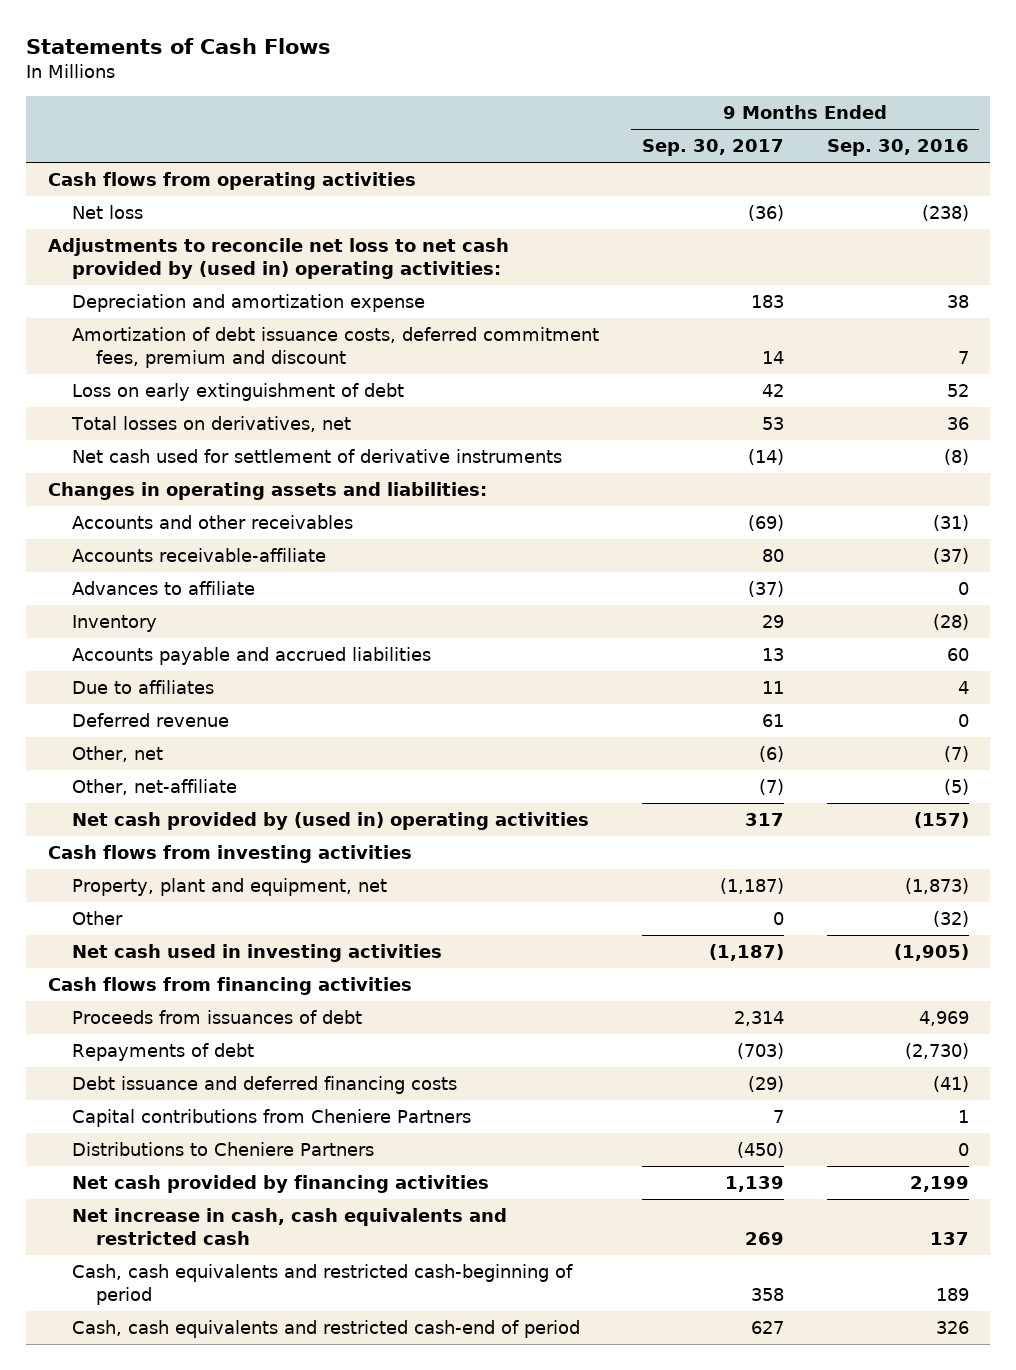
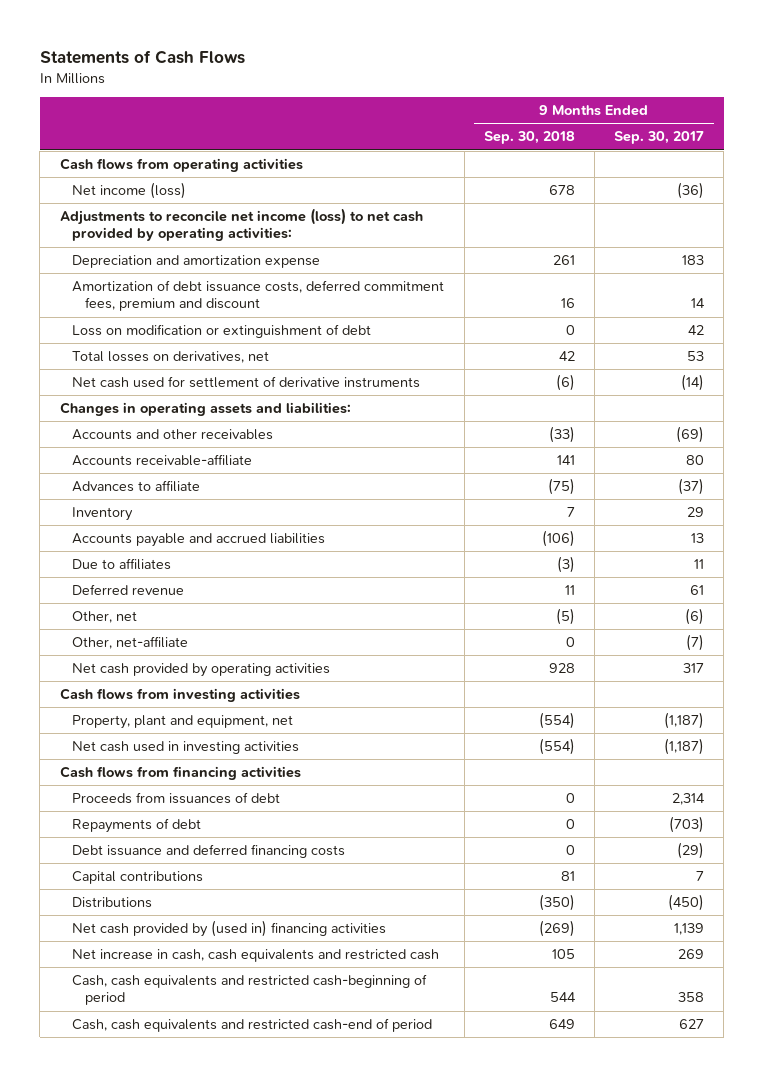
- | 9 Months Ended Sep. 30, 2017 | 9 Months Ended Sep. 30, 2016
+ | 9 Months Ended Sep. 30, 2018 | 9 Months Ended Sep. 30, 2017
- Net loss | (36) | (238)
- Adjustments to reconcile net loss to net cash provided by (used in) operating activities:
+ Net income (loss) | 678 | (36)
+ Adjustments to reconcile net income (loss) to net cash provided by operating activities:
- Loss on early extinguishment of debt | 42 | 52
+ Loss on modification or extinguishment of debt | 0 | 42
- Net cash provided by (used in) operating activities | 317 | (157)
+ Net cash provided by operating activities | 928 | 317
- Other | 0 | (32)
- Capital contributions from Cheniere Partners | 7 | 1
- Distributions to Cheniere Partners | (450) | 0
- Net cash provided by financing activities | 1,139 | 2,199
+ Capital contributions | 81 | 7
+ Distributions | (350) | (450)
+ Net cash provided by (used in) financing activities | (269) | 1,139

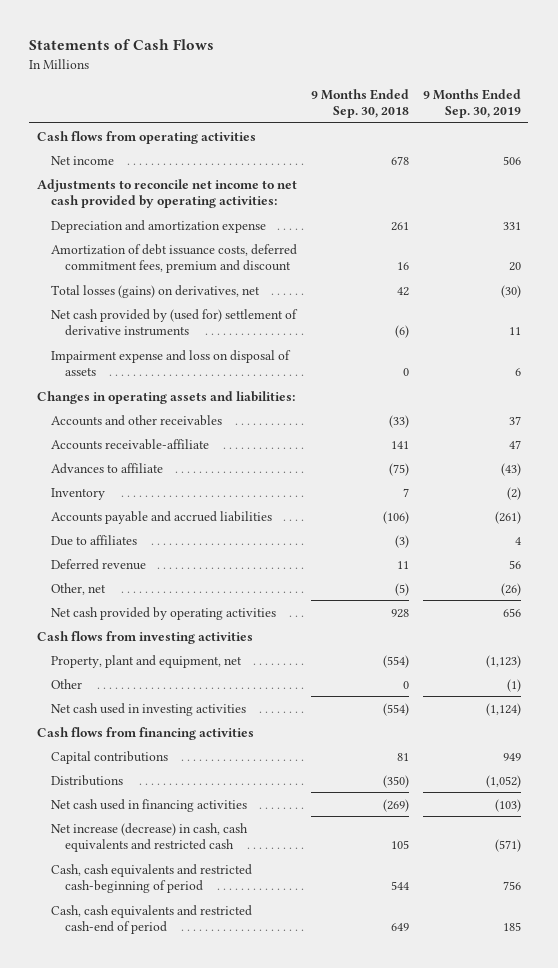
- | 9 Months Ended Sep. 30, 2018 | 9 Months Ended Sep. 30, 2017
+ | 9 Months Ended Sep. 30, 2018 | 9 Months Ended Sep. 30, 2019
- Net income (loss) | 678 | (36)
- Adjustments to reconcile net income (loss) to net cash provided by operating activities:
+ Net income | 678 | 506
+ Adjustments to reconcile net income to net cash provided by operating activities:
- Loss on modification or extinguishment of debt | 0 | 42
- Total losses on derivatives, net | 42 | 53
- Net cash used for settlement of derivative instruments | (6) | (14)
+ Total losses (gains) on derivatives, net | 42 | (30)
+ Net cash provided by (used for) settlement of derivative instruments | (6) | 11
+ Impairment expense and loss on disposal of assets | 0 | 6
- Other, net-affiliate | 0 | (7)
+ Other | 0 | (1)
- Proceeds from issuances of debt | 0 | 2,314
- Repayments of debt | 0 | (703)
- Debt issuance and deferred financing costs | 0 | (29)
- Net cash provided by (used in) financing activities | (269) | 1,139
- Net increase in cash, cash equivalents and restricted cash | 105 | 269
+ Net cash used in financing activities | (269) | (103)
+ Net increase (decrease) in cash, cash equivalents and restricted cash | 105 | (571)

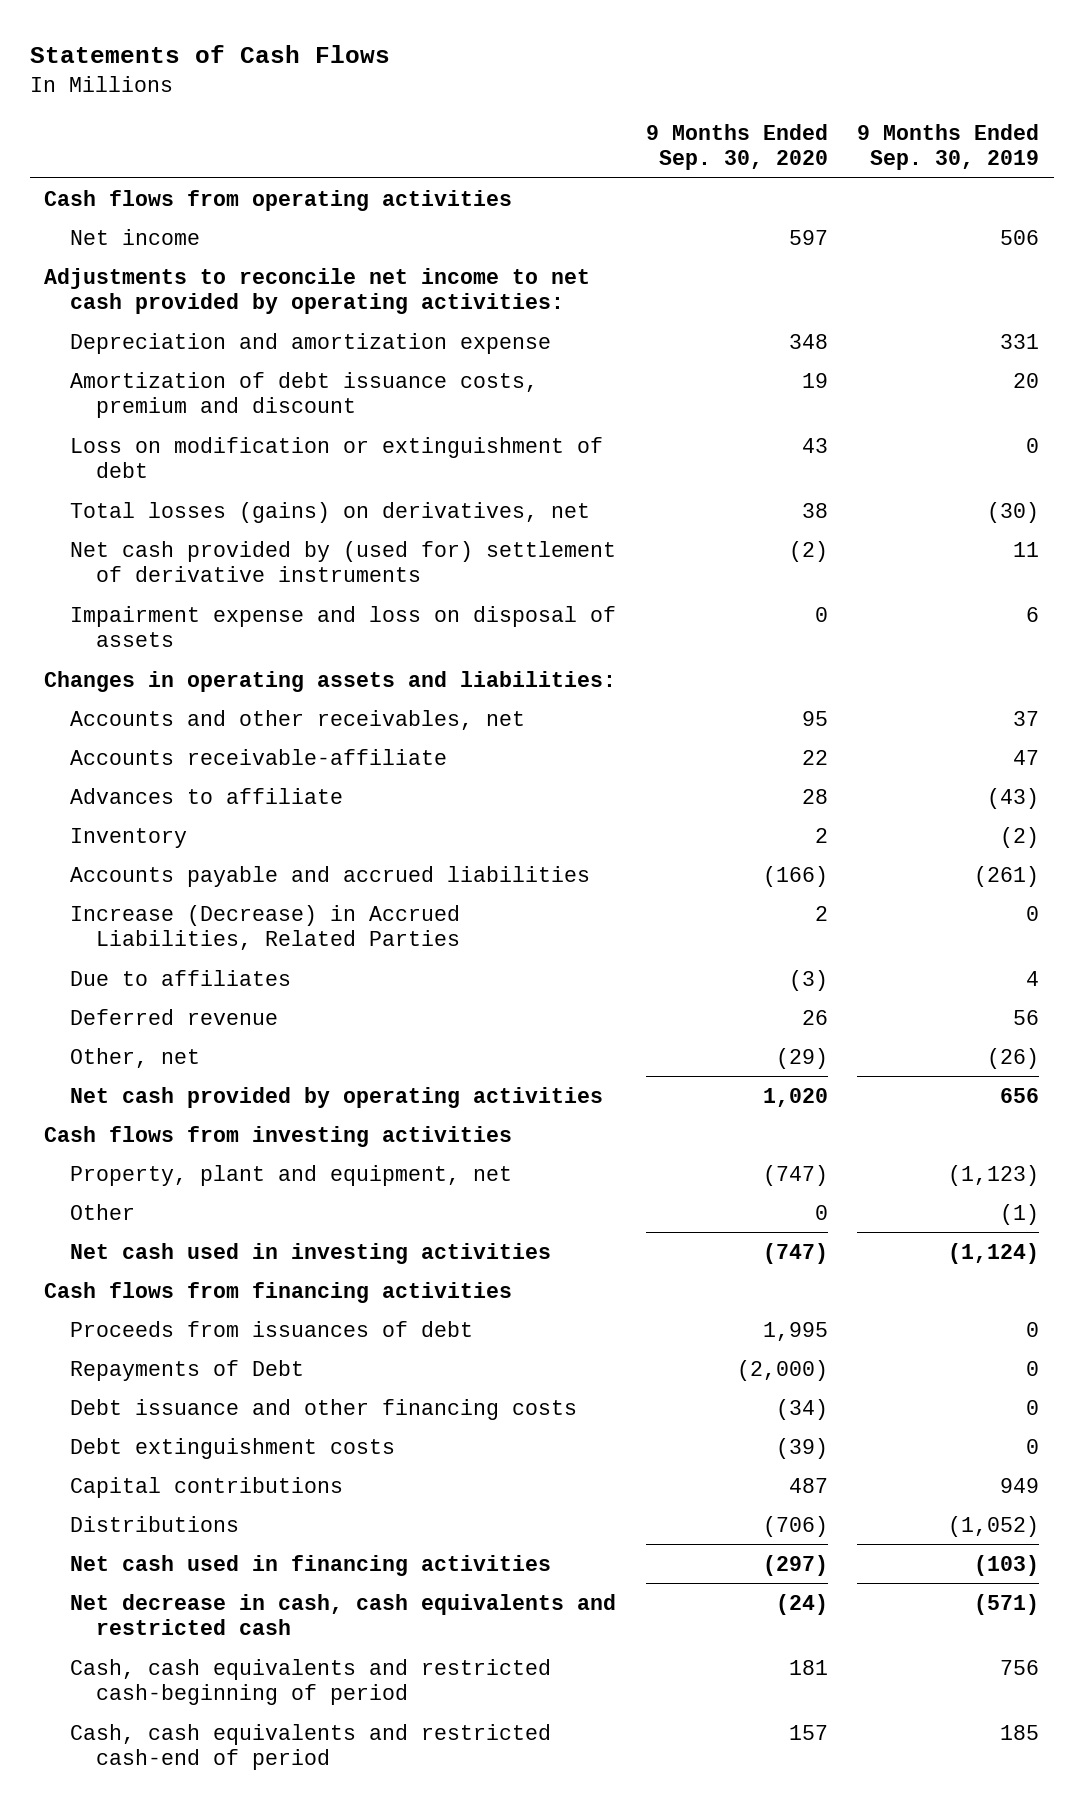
- | 9 Months Ended Sep. 30, 2018 | 9 Months Ended Sep. 30, 2019
+ | 9 Months Ended Sep. 30, 2020 | 9 Months Ended Sep. 30, 2019
- Amortization of debt issuance costs, deferred commitment fees, premium and discount | 16 | 20
+ Amortization of debt issuance costs, premium and discount | 19 | 20
+ Loss on modification or extinguishment of debt | 43 | 0
- Accounts and other receivables | (33) | 37
+ Accounts and other receivables, net | 95 | 37
+ Increase (Decrease) in Accrued Liabilities, Related Parties | 2 | 0
+ Proceeds from issuances of debt | 1,995 | 0
+ Repayments of Debt | (2,000) | 0
+ Debt issuance and other financing costs | (34) | 0
+ Debt extinguishment costs | (39) | 0
- Net increase (decrease) in cash, cash equivalents and restricted cash | 105 | (571)
+ Net decrease in cash, cash equivalents and restricted cash | (24) | (571)

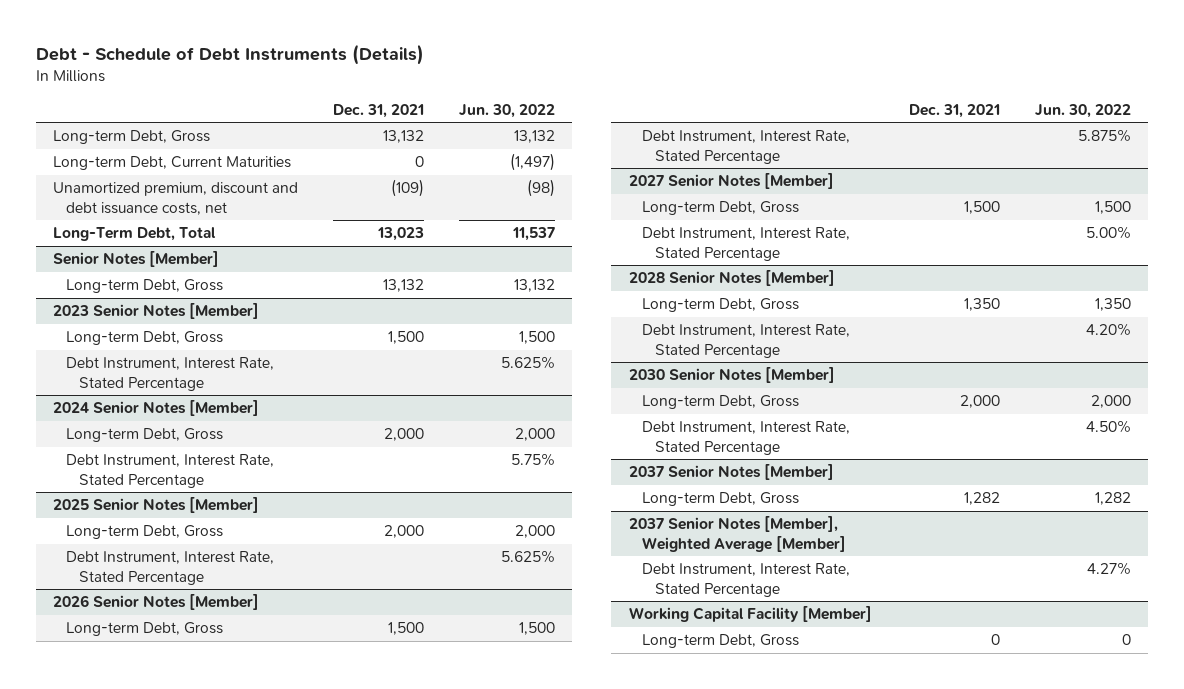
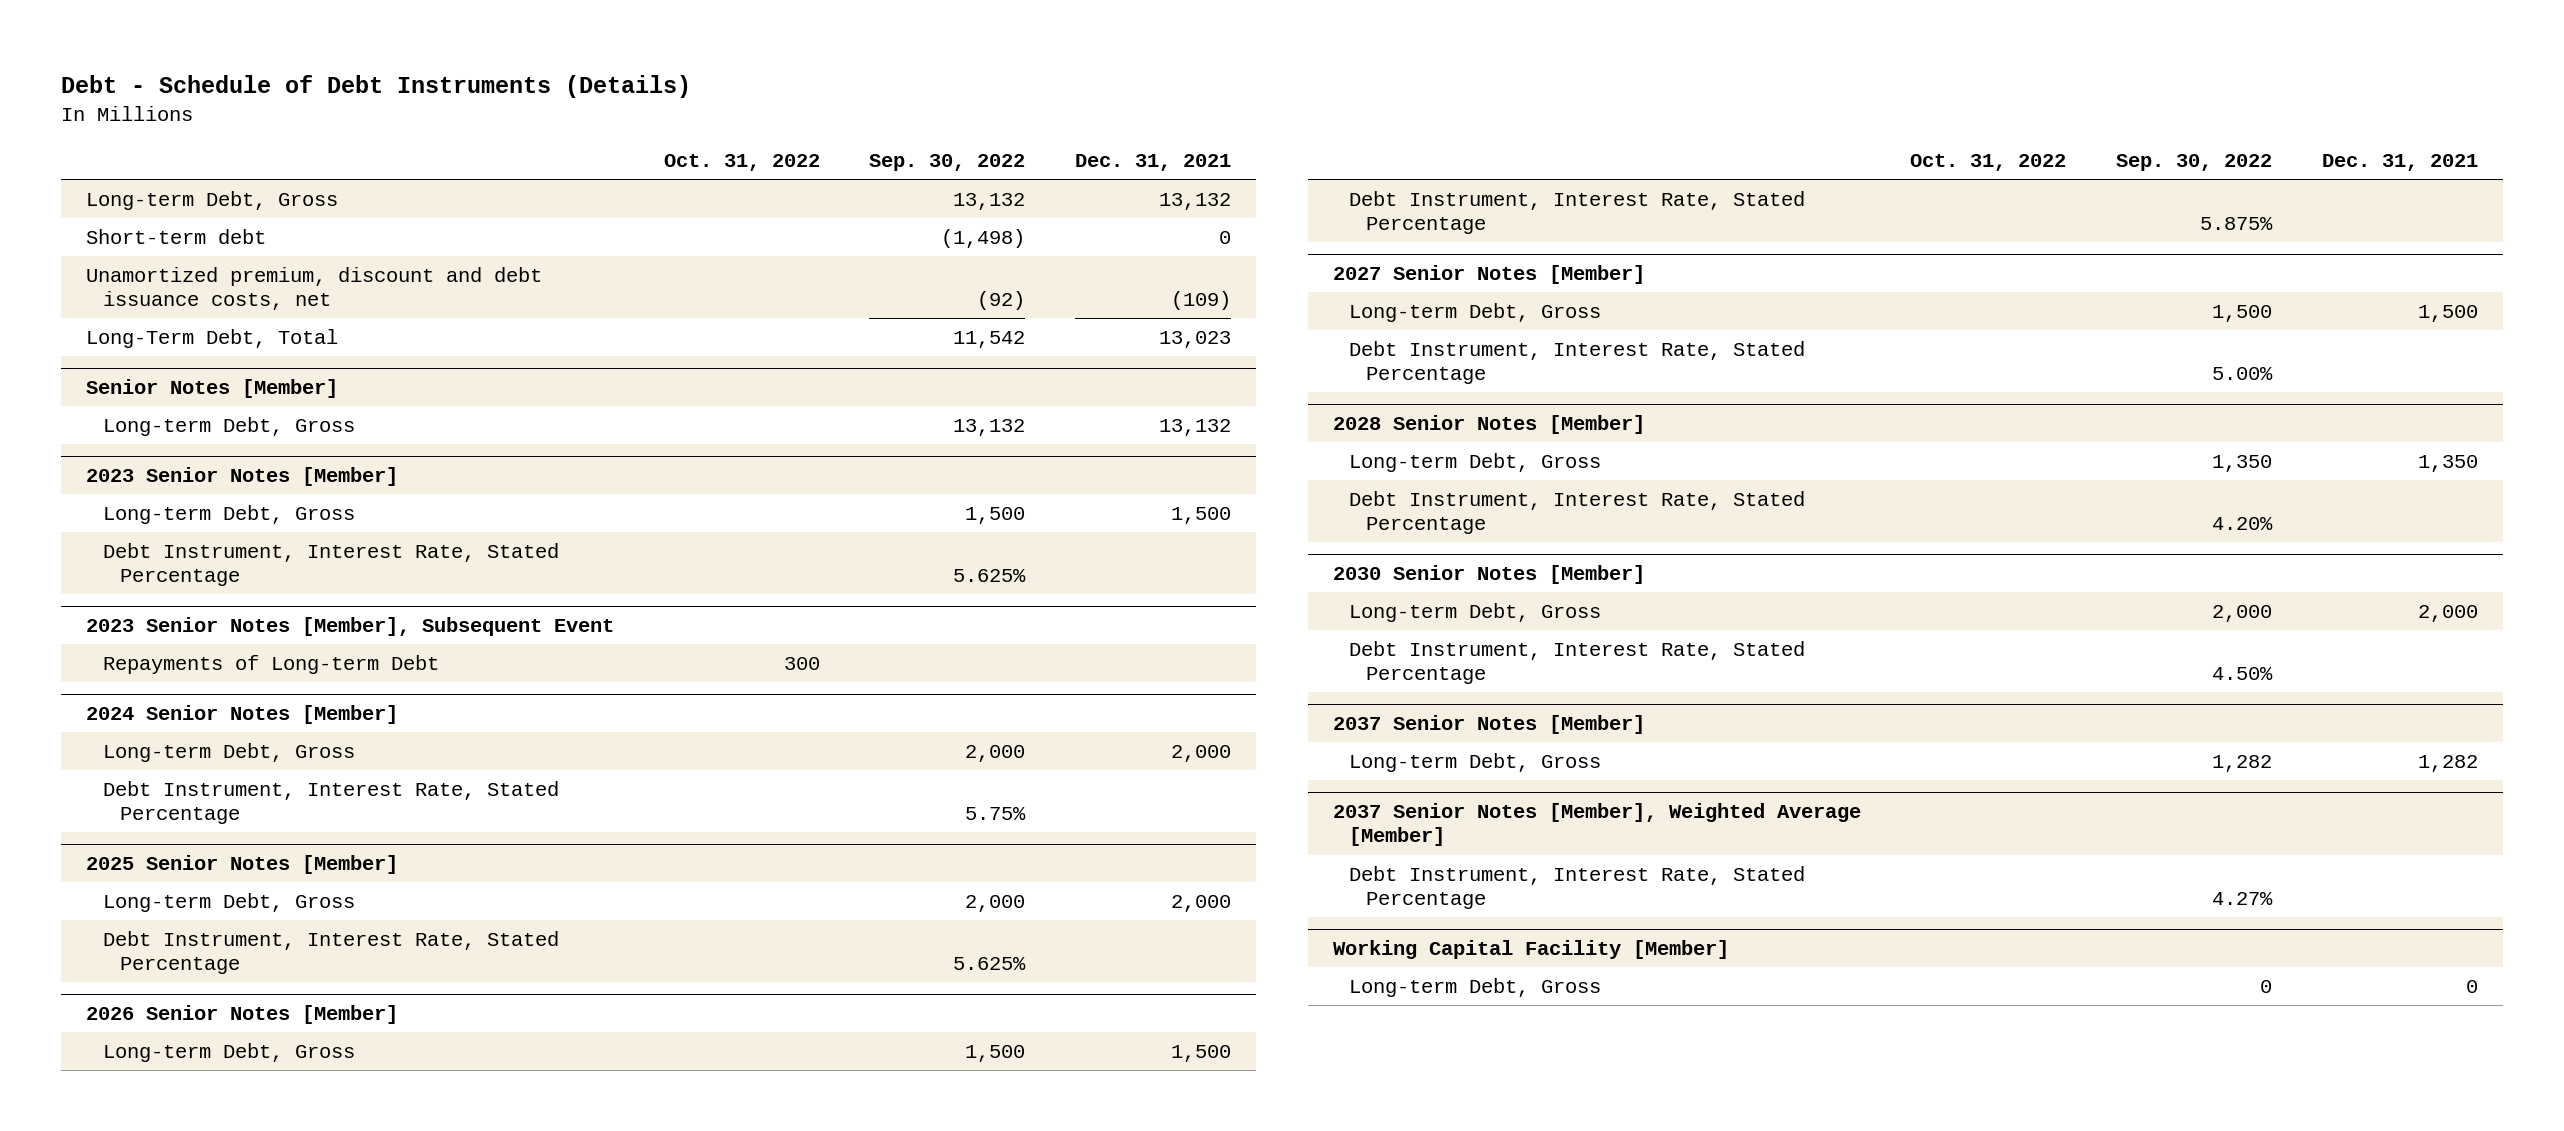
- | Dec. 31, 2021 | Jun. 30, 2022
+ | Oct. 31, 2022 | Sep. 30, 2022 | Dec. 31, 2021
- Long-term Debt, Current Maturities | 0 | (1,497)
+ Short-term debt | | (1,498) | 0
+ 2023 Senior Notes [Member], Subsequent Event
+ Repayments of Long-term Debt | 300 | |

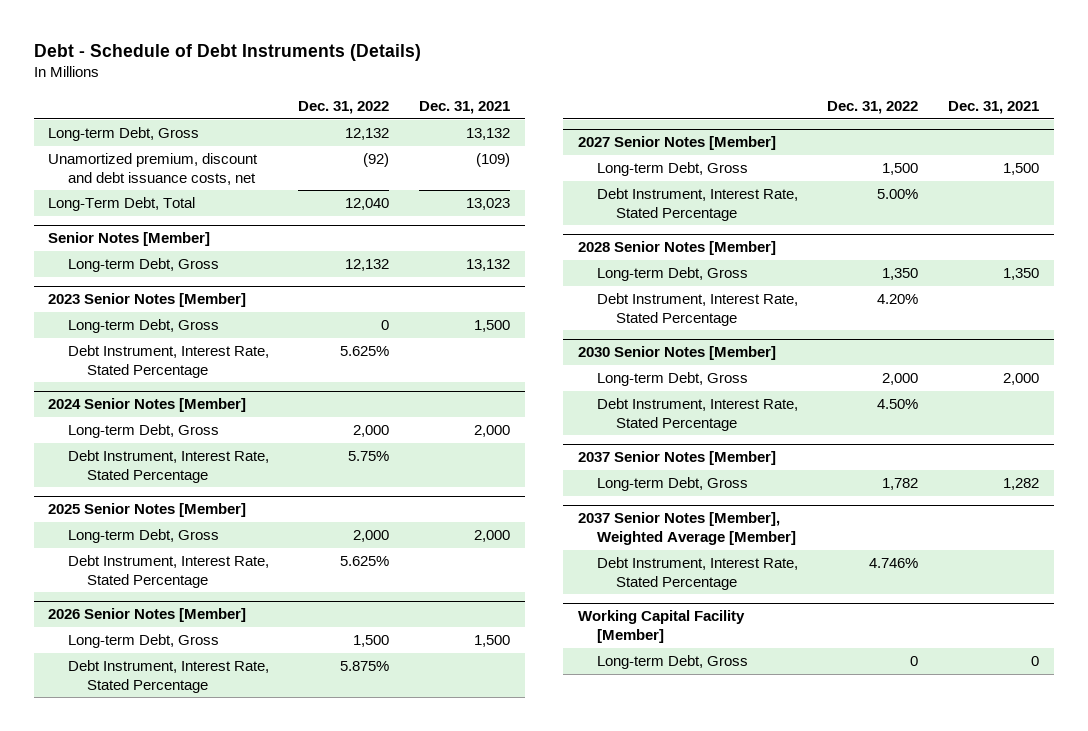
- | Oct. 31, 2022 | Sep. 30, 2022 | Dec. 31, 2021
+ | Dec. 31, 2022 | Dec. 31, 2021
- Short-term debt | | (1,498) | 0
- 2023 Senior Notes [Member], Subsequent Event
- Repayments of Long-term Debt | 300 | |

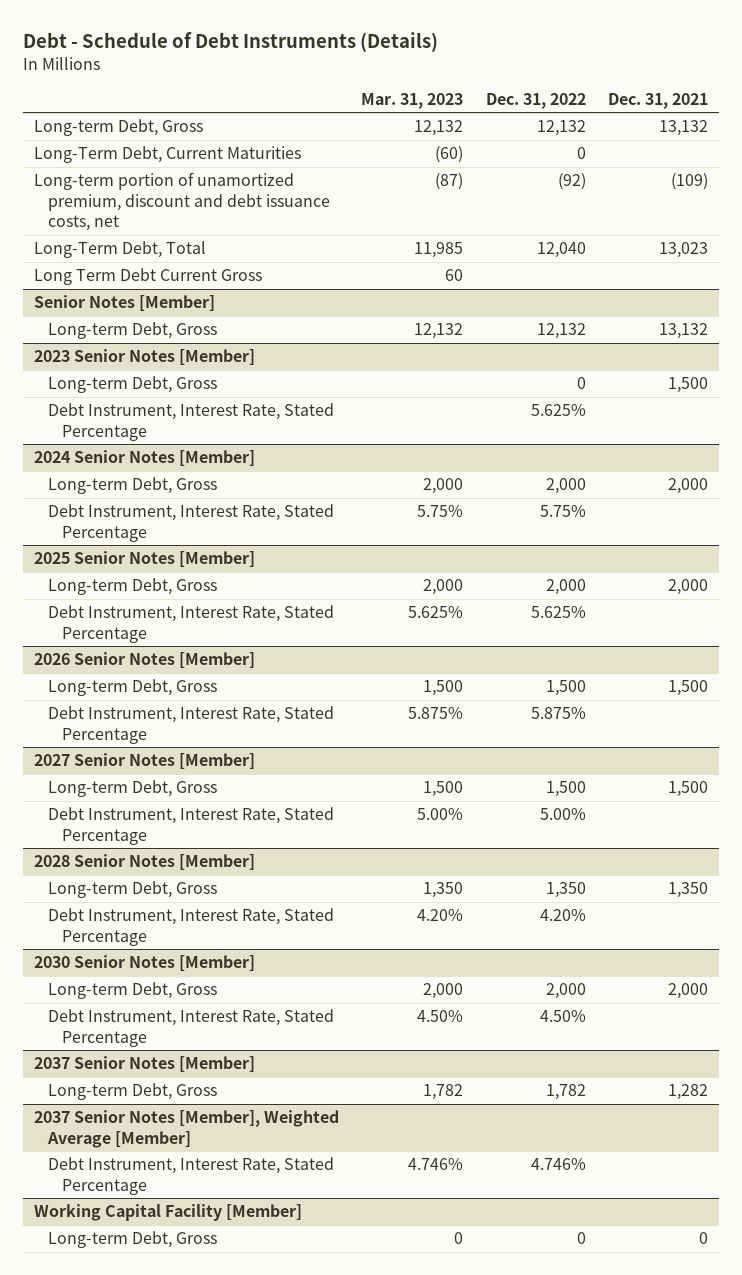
- | Dec. 31, 2022 | Dec. 31, 2021
+ | Mar. 31, 2023 | Dec. 31, 2022 | Dec. 31, 2021
- Unamortized premium, discount and debt issuance costs, net | (92) | (109)
+ Long-Term Debt, Current Maturities | (60) | 0 |
+ Long-term portion of unamortized premium, discount and debt issuance costs, net | (87) | (92) | (109)
+ Long Term Debt Current Gross | 60 | |

